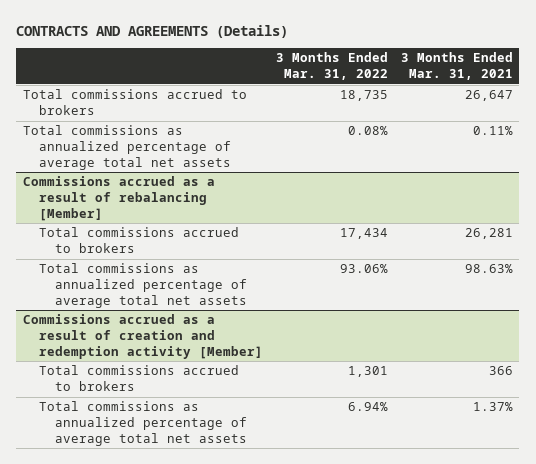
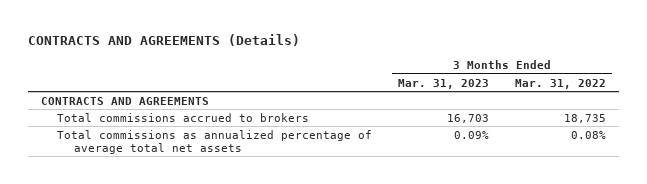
- | 3 Months Ended Mar. 31, 2022 | 3 Months Ended Mar. 31, 2021
+ | 3 Months Ended Mar. 31, 2023 | 3 Months Ended Mar. 31, 2022
+ CONTRACTS AND AGREEMENTS
- Commissions accrued as a result of rebalancing [Member]
- Total commissions accrued to brokers | 17,434 | 26,281
- Total commissions as annualized percentage of average total net assets | 93.06% | 98.63%
- Commissions accrued as a result of creation and redemption activity [Member]
- Total commissions accrued to brokers | 1,301 | 366
- Total commissions as annualized percentage of average total net assets | 6.94% | 1.37%

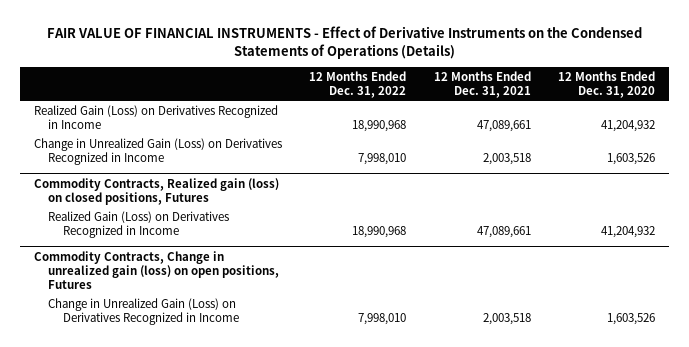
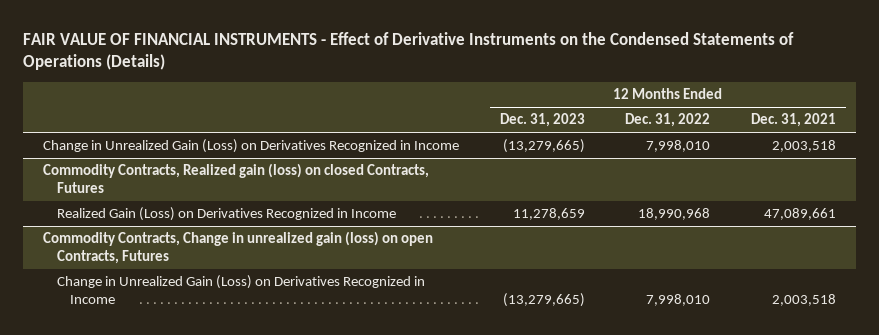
- | 12 Months Ended Dec. 31, 2022 | 12 Months Ended Dec. 31, 2021 | 12 Months Ended Dec. 31, 2020
+ | 12 Months Ended Dec. 31, 2023 | 12 Months Ended Dec. 31, 2022 | 12 Months Ended Dec. 31, 2021
- Realized Gain (Loss) on Derivatives Recognized in Income | 18,990,968 | 47,089,661 | 41,204,932
- Commodity Contracts, Realized gain (loss) on closed positions, Futures
+ Commodity Contracts, Realized gain (loss) on closed Contracts, Futures
- Commodity Contracts, Change in unrealized gain (loss) on open positions, Futures
+ Commodity Contracts, Change in unrealized gain (loss) on open Contracts, Futures

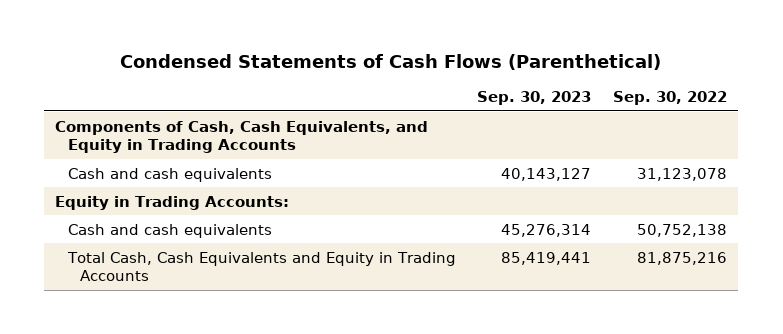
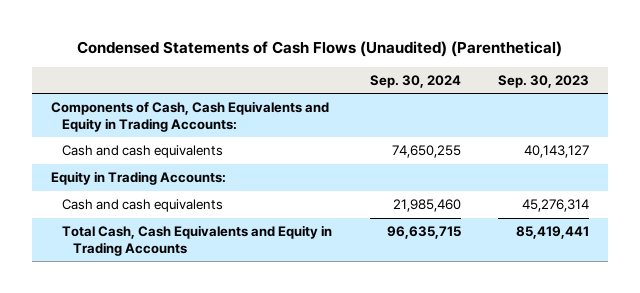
- Condensed Statements of Cash Flows (Parenthetical)
+ Condensed Statements of Cash Flows (Unaudited) (Parenthetical)
- | Sep. 30, 2023 | Sep. 30, 2022
+ | Sep. 30, 2024 | Sep. 30, 2023
- Components of Cash, Cash Equivalents, and Equity in Trading Accounts
+ Components of Cash, Cash Equivalents and Equity in Trading Accounts:

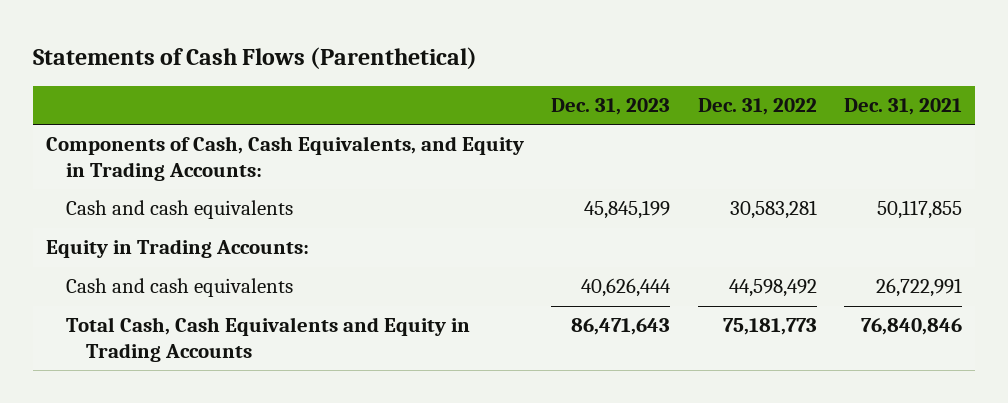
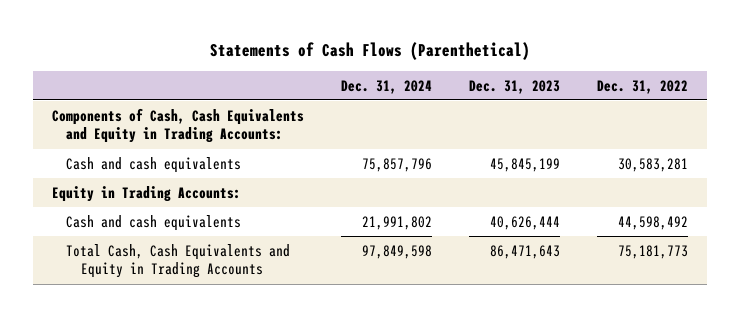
- | Dec. 31, 2023 | Dec. 31, 2022 | Dec. 31, 2021
+ | Dec. 31, 2024 | Dec. 31, 2023 | Dec. 31, 2022
- Components of Cash, Cash Equivalents, and Equity in Trading Accounts:
+ Components of Cash, Cash Equivalents and Equity in Trading Accounts:

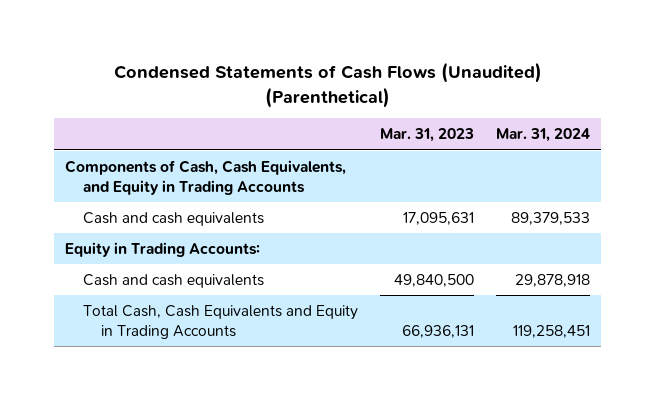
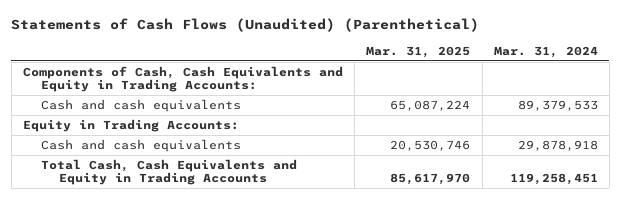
- Condensed Statements of Cash Flows (Unaudited) (Parenthetical)
+ Statements of Cash Flows (Unaudited) (Parenthetical)
- | Mar. 31, 2023 | Mar. 31, 2024
+ | Mar. 31, 2025 | Mar. 31, 2024
- Components of Cash, Cash Equivalents, and Equity in Trading Accounts
+ Components of Cash, Cash Equivalents and Equity in Trading Accounts:

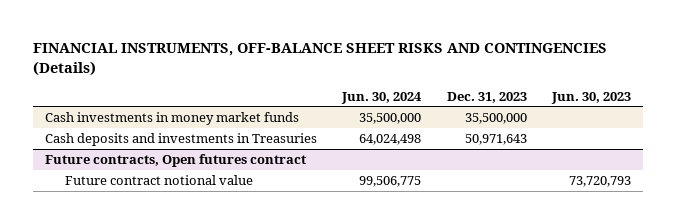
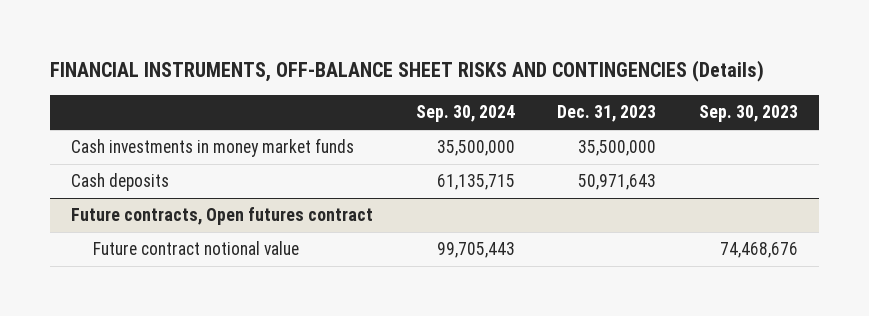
- | Jun. 30, 2024 | Dec. 31, 2023 | Jun. 30, 2023
+ | Sep. 30, 2024 | Dec. 31, 2023 | Sep. 30, 2023
- Cash deposits and investments in Treasuries | 64,024,498 | 50,971,643 |
+ Cash deposits | 61,135,715 | 50,971,643 |

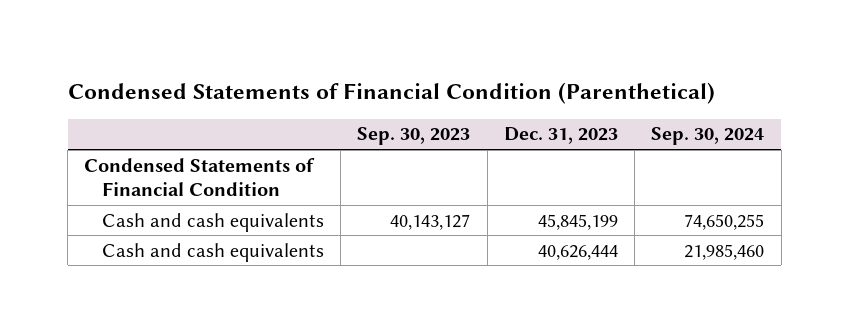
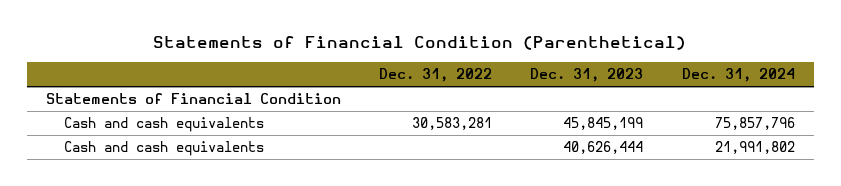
- Condensed Statements of Financial Condition (Parenthetical)
+ Statements of Financial Condition (Parenthetical)
- | Sep. 30, 2023 | Dec. 31, 2023 | Sep. 30, 2024
+ | Dec. 31, 2022 | Dec. 31, 2023 | Dec. 31, 2024
- Condensed Statements of Financial Condition
+ Statements of Financial Condition

